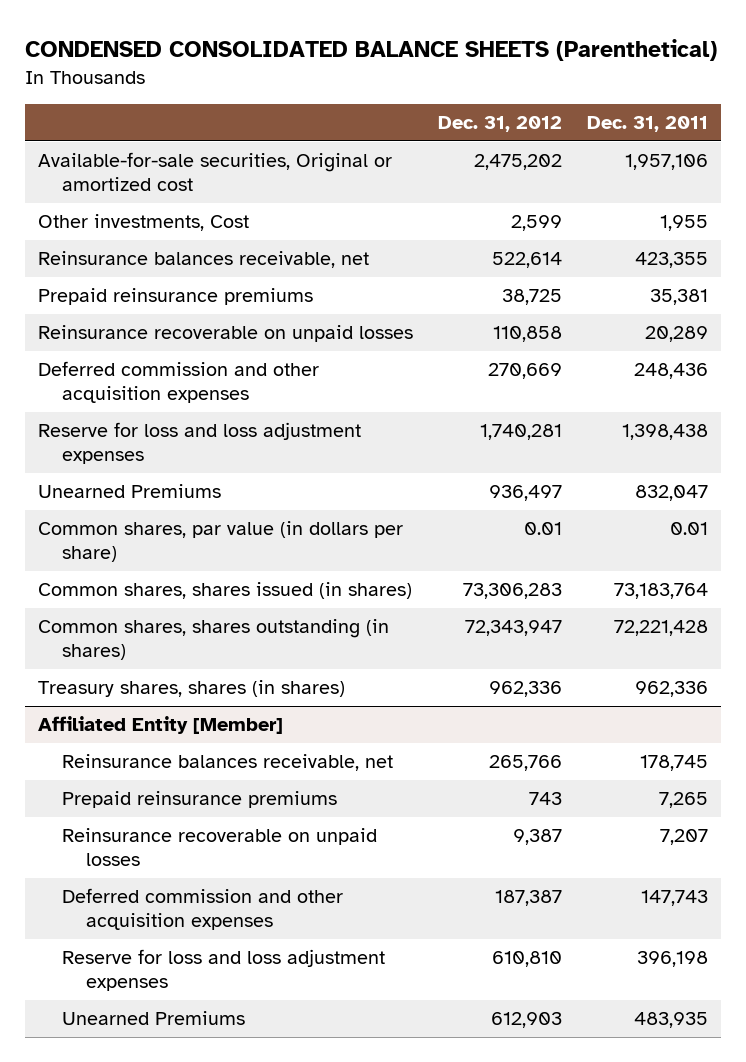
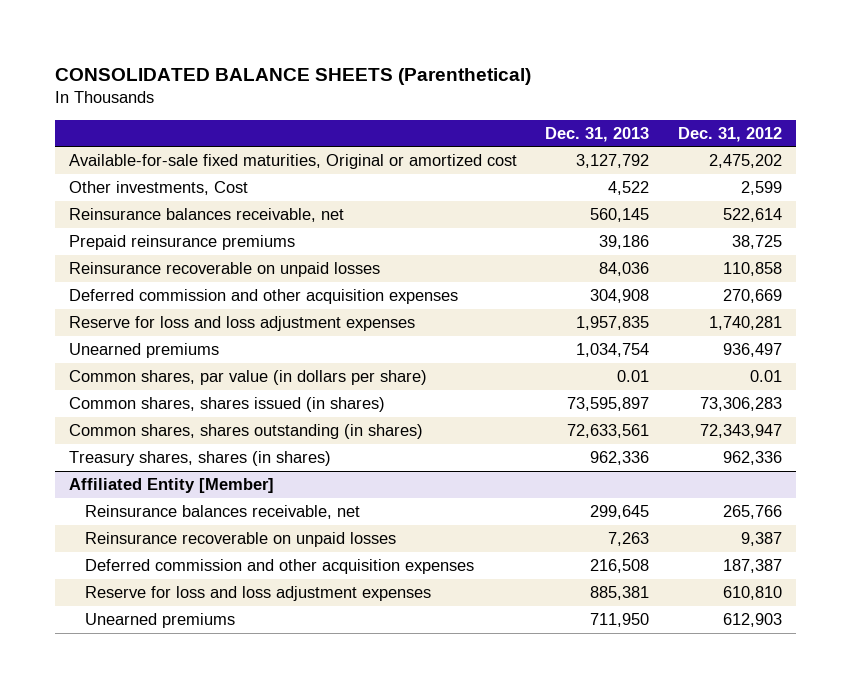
- CONDENSED CONSOLIDATED BALANCE SHEETS (Parenthetical)
+ CONSOLIDATED BALANCE SHEETS (Parenthetical)
- | Dec. 31, 2012 | Dec. 31, 2011
+ | Dec. 31, 2013 | Dec. 31, 2012
- Available-for-sale securities, Original or amortized cost | 2,475,202 | 1,957,106
+ Available-for-sale fixed maturities, Original or amortized cost | 3,127,792 | 2,475,202
- Unearned Premiums | 936,497 | 832,047
+ Unearned premiums | 1,034,754 | 936,497
@ Affiliated Entity [Member]
- Prepaid reinsurance premiums | 743 | 7,265
- Unearned Premiums | 612,903 | 483,935
+ Unearned premiums | 711,950 | 612,903

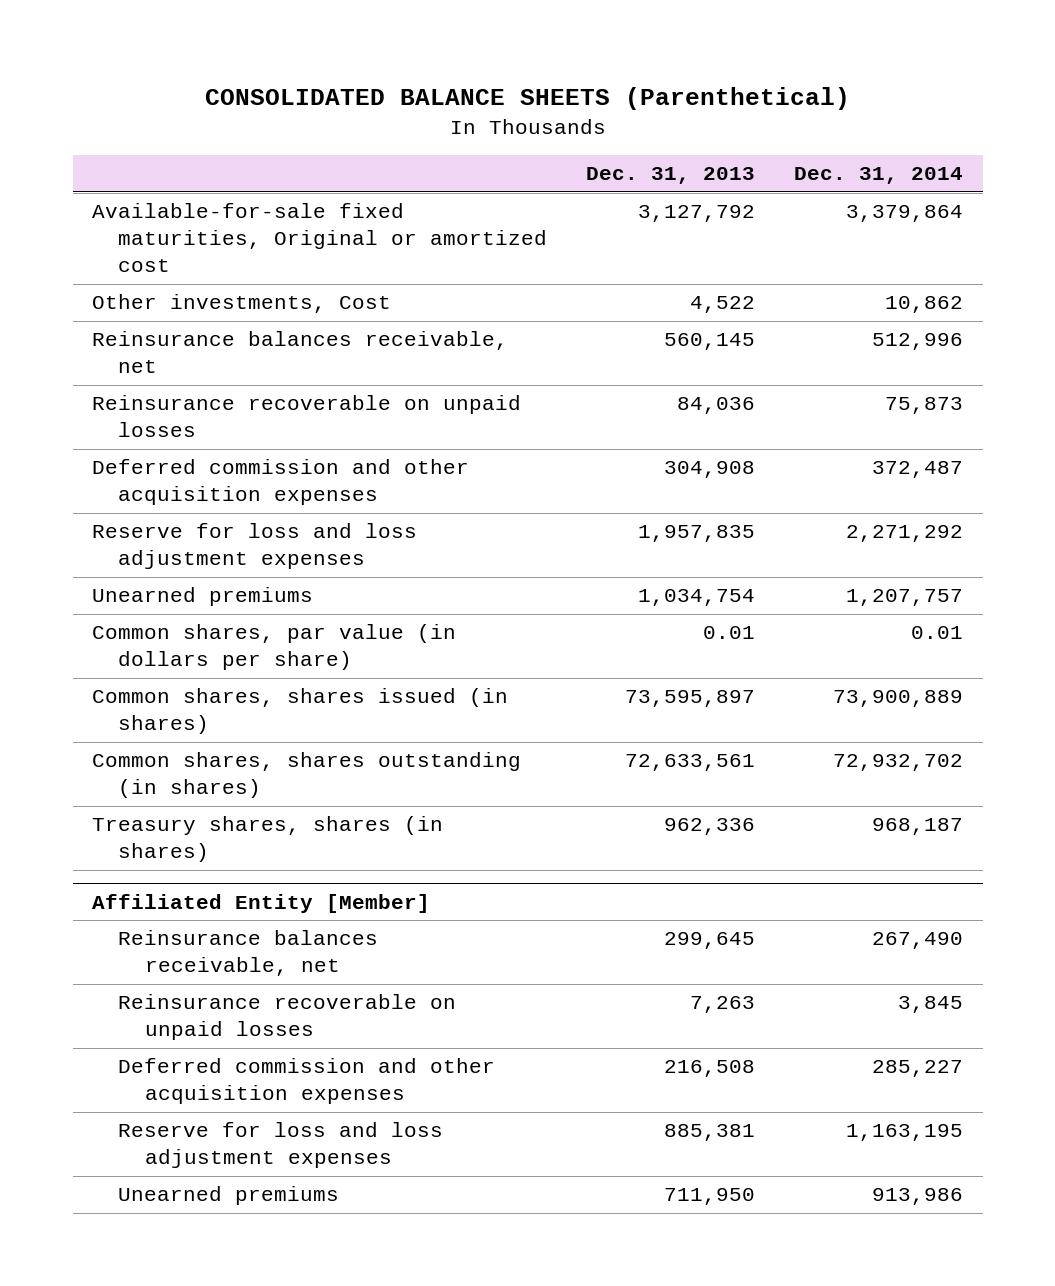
- | Dec. 31, 2013 | Dec. 31, 2012
+ | Dec. 31, 2013 | Dec. 31, 2014
- Prepaid reinsurance premiums | 39,186 | 38,725

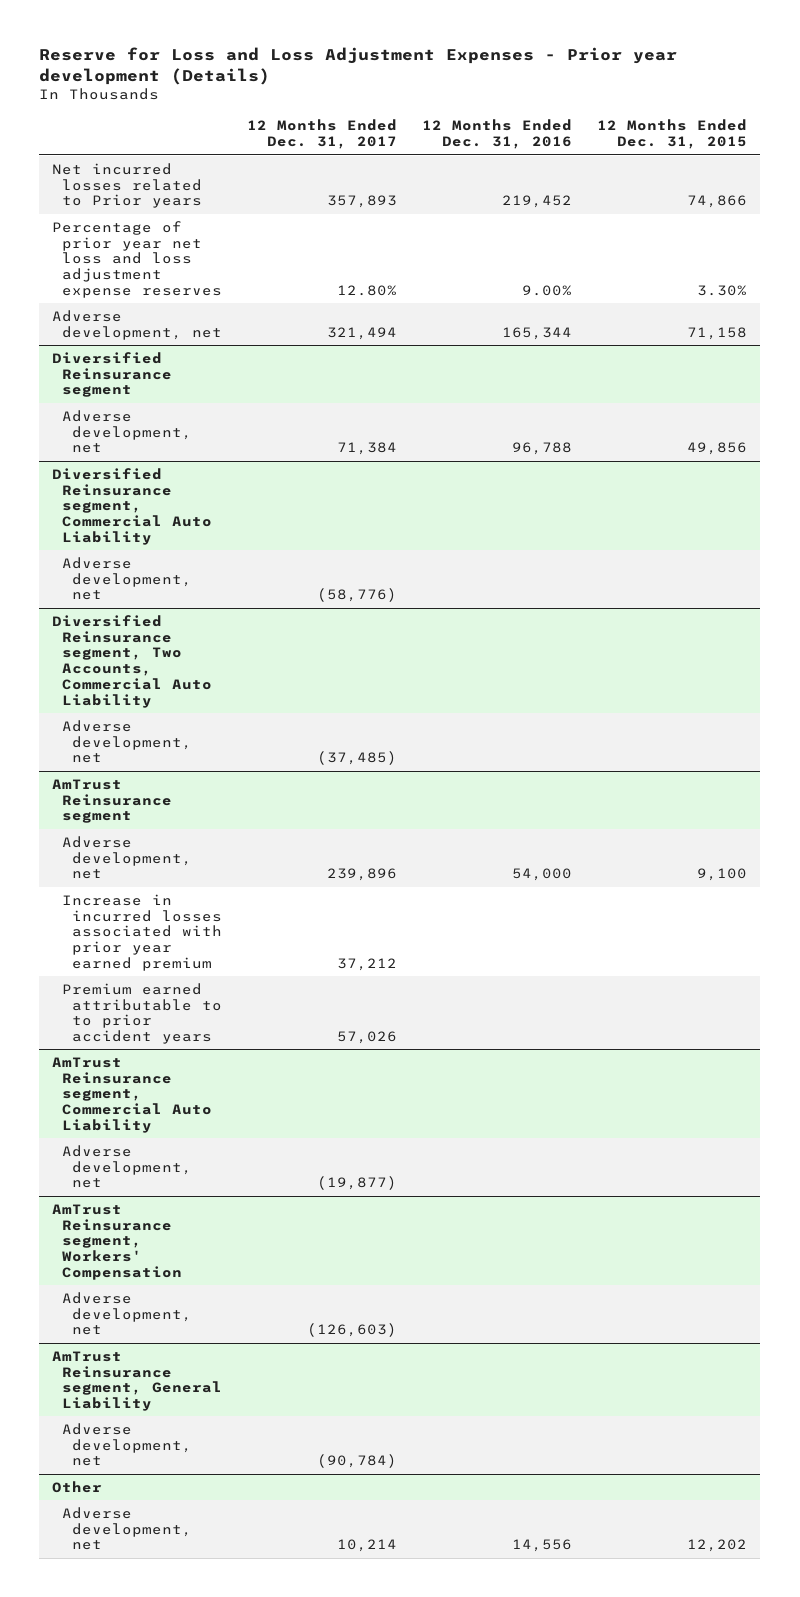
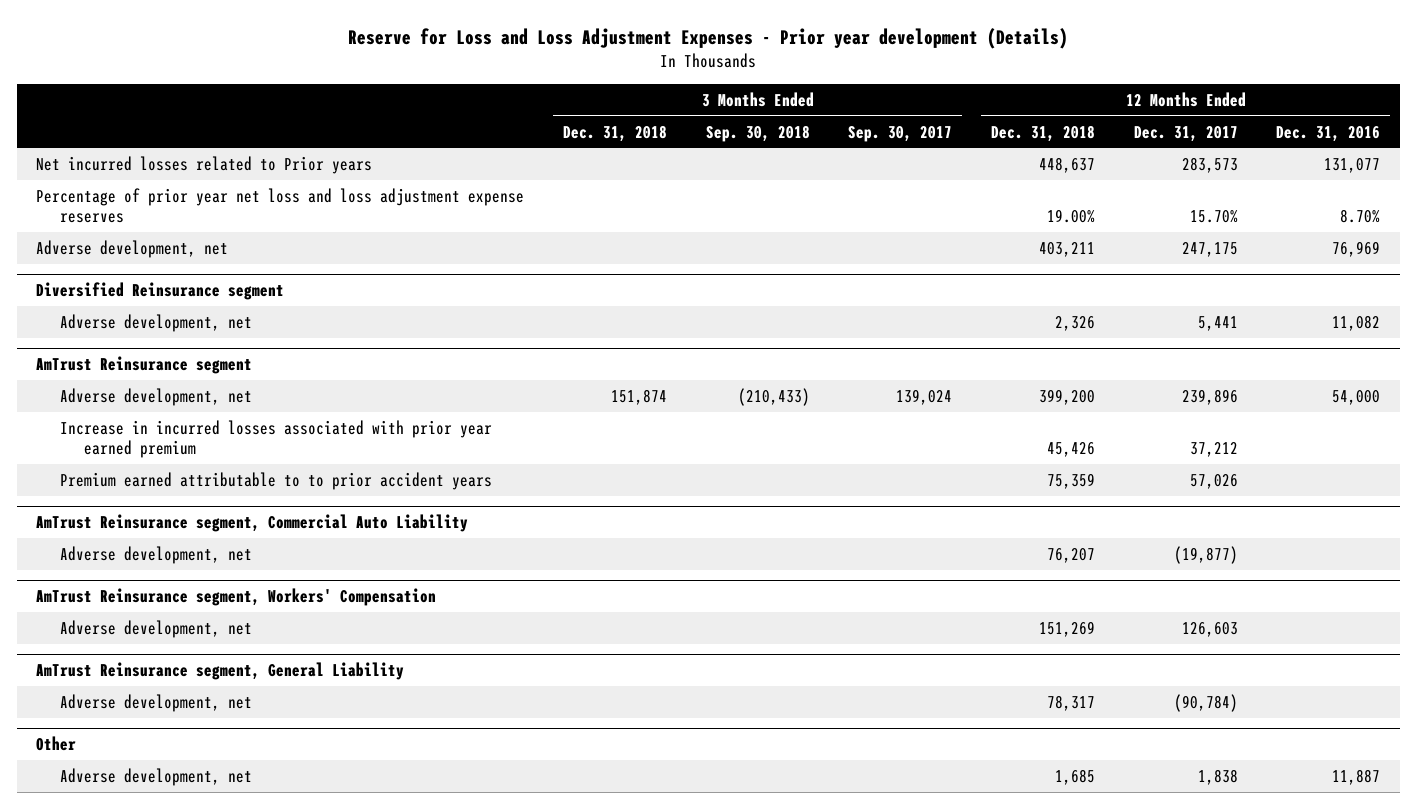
- | 12 Months Ended Dec. 31, 2017 | 12 Months Ended Dec. 31, 2016 | 12 Months Ended Dec. 31, 2015
+ | 3 Months Ended Dec. 31, 2018 | 3 Months Ended Sep. 30, 2018 | 3 Months Ended Sep. 30, 2017 | 12 Months Ended Dec. 31, 2018 | 12 Months Ended Dec. 31, 2017 | 12 Months Ended Dec. 31, 2016
- Net incurred losses related to Prior years | 357,893 | 219,452 | 74,866
- Percentage of prior year net loss and loss adjustment expense reserves | 12.80% | 9.00% | 3.30%
- Adverse development, net | 321,494 | 165,344 | 71,158
+ Net incurred losses related to Prior years | | | | 448,637 | 283,573 | 131,077
+ Percentage of prior year net loss and loss adjustment expense reserves | | | | 19.00% | 15.70% | 8.70%
+ Adverse development, net | | | | 403,211 | 247,175 | 76,969
@ Diversified Reinsurance segment
- Adverse development, net | 71,384 | 96,788 | 49,856
- Diversified Reinsurance segment, Commercial Auto Liability
- Adverse development, net | (58,776) | |
- Diversified Reinsurance segment, Two Accounts, Commercial Auto Liability
- Adverse development, net | (37,485) | |
@ Diversified Reinsurance segment
+ Adverse development, net | | | | 2,326 | 5,441 | 11,082
@ AmTrust Reinsurance segment, Workers' Compensation
- Adverse development, net | (126,603) | |
+ Adverse development, net | | | | 151,269 | 126,603 |
@ Other
- Adverse development, net | 10,214 | 14,556 | 12,202
+ Adverse development, net | | | | 1,685 | 1,838 | 11,887

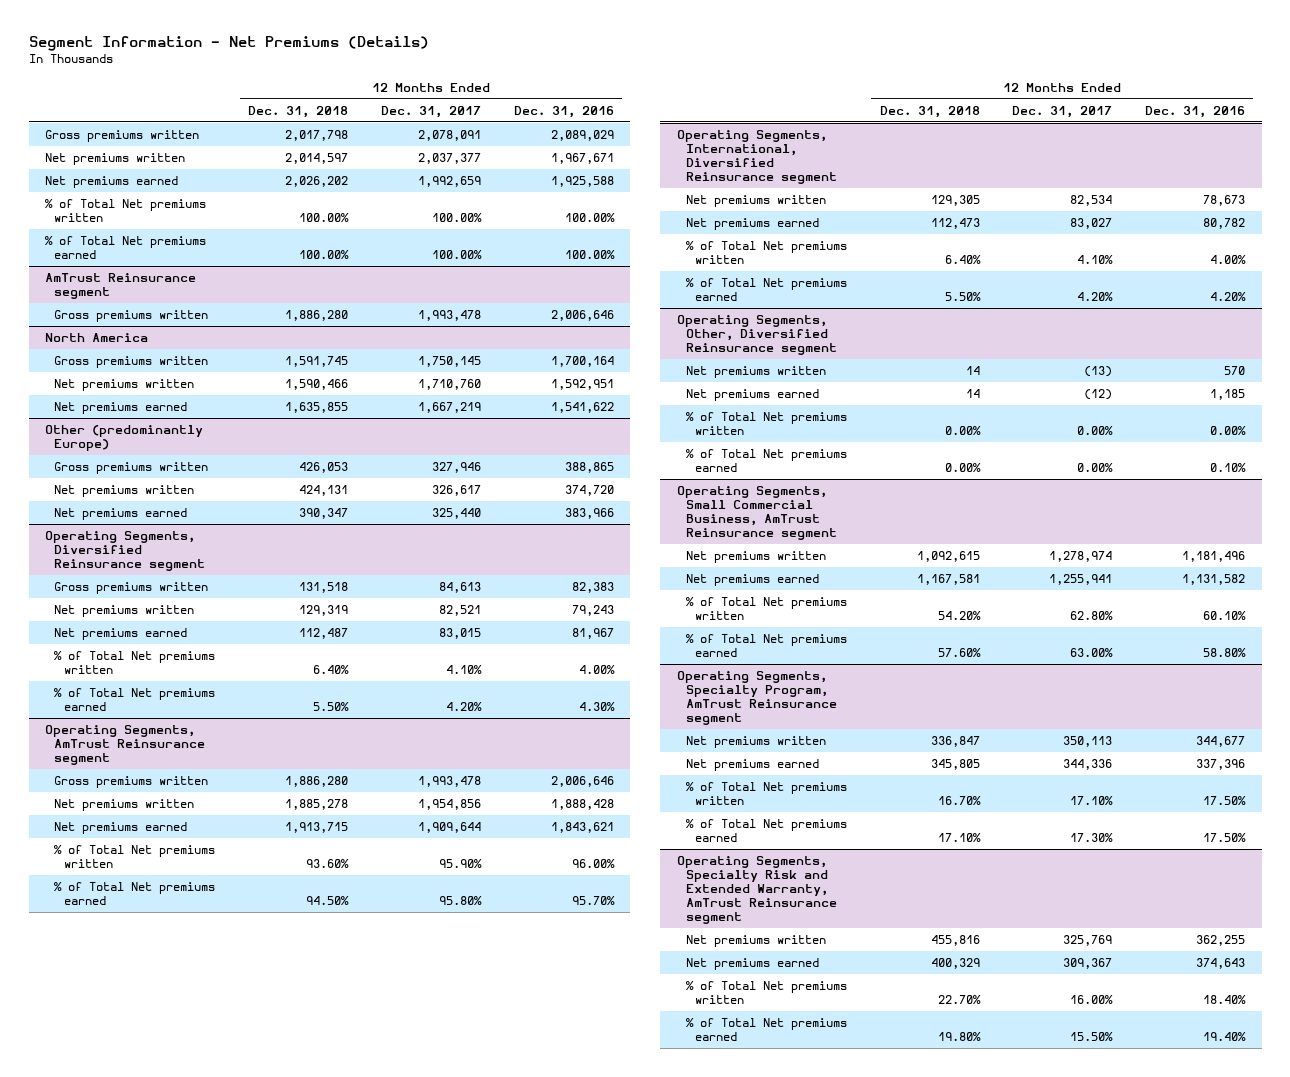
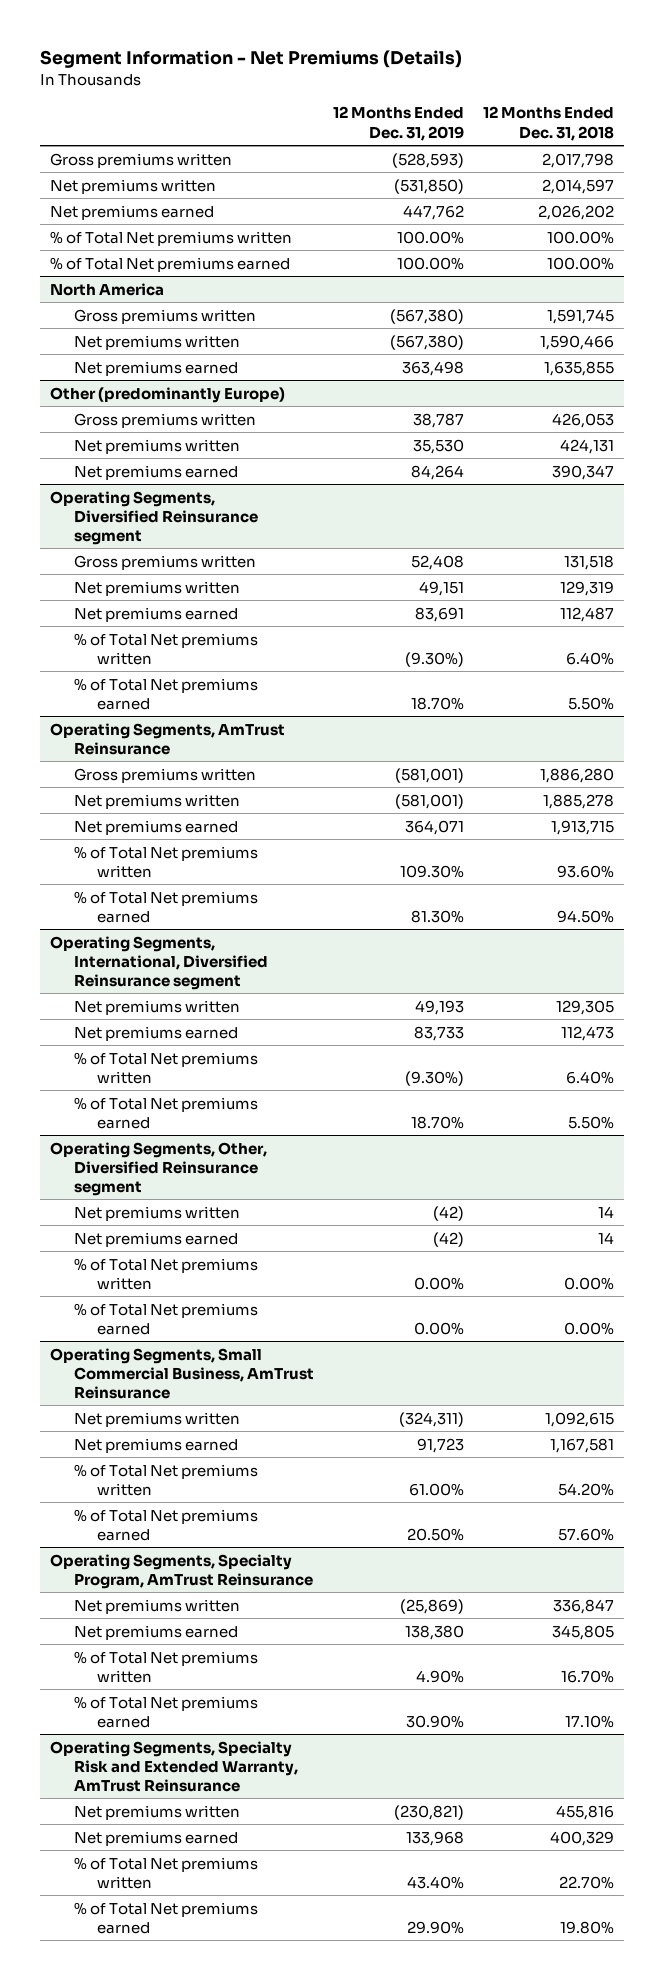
- | 12 Months Ended Dec. 31, 2018 | 12 Months Ended Dec. 31, 2017 | 12 Months Ended Dec. 31, 2016
+ | 12 Months Ended Dec. 31, 2019 | 12 Months Ended Dec. 31, 2018
- AmTrust Reinsurance segment
- Gross premiums written | 1,886,280 | 1,993,478 | 2,006,646
- Operating Segments, AmTrust Reinsurance segment
+ Operating Segments, AmTrust Reinsurance
- Operating Segments, Small Commercial Business, AmTrust Reinsurance segment
+ Operating Segments, Small Commercial Business, AmTrust Reinsurance
- Operating Segments, Specialty Program, AmTrust Reinsurance segment
+ Operating Segments, Specialty Program, AmTrust Reinsurance
- Operating Segments, Specialty Risk and Extended Warranty, AmTrust Reinsurance segment
+ Operating Segments, Specialty Risk and Extended Warranty, AmTrust Reinsurance

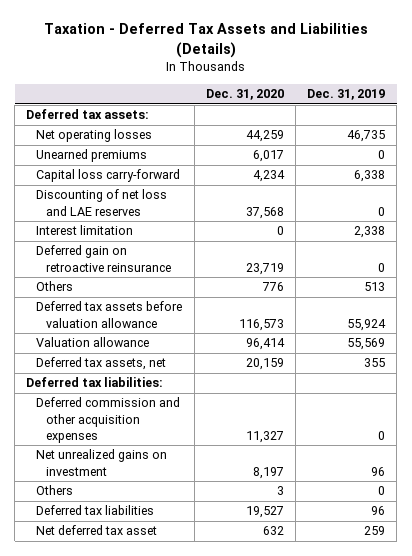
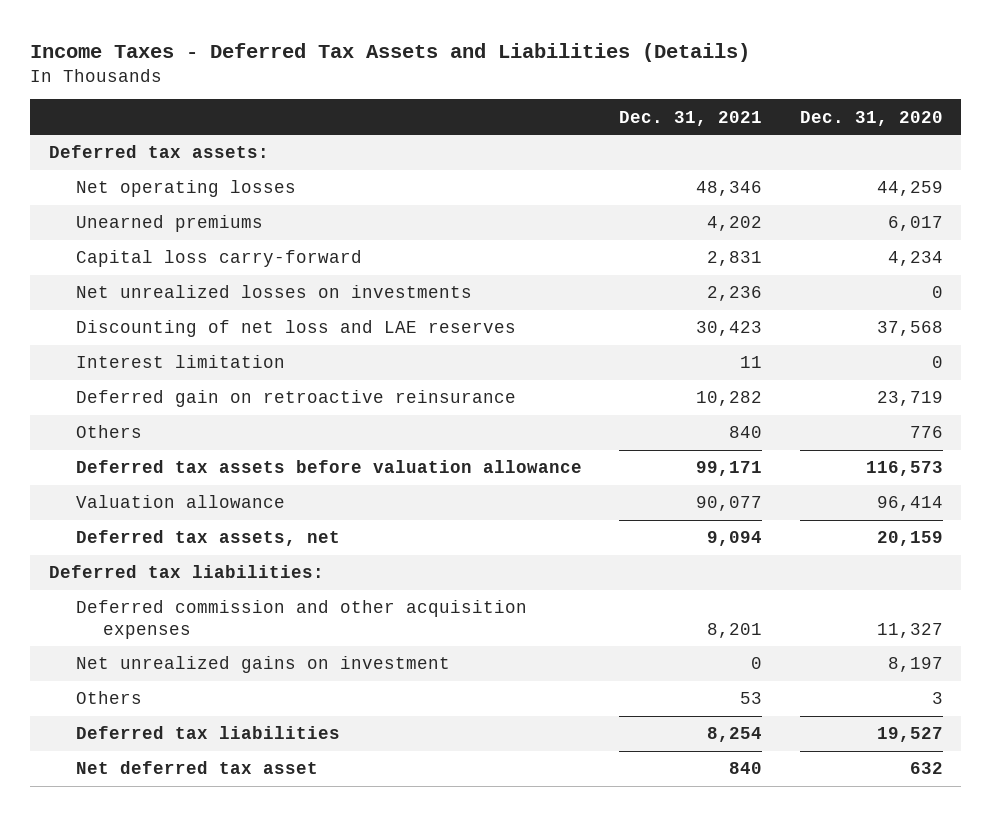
- Taxation - Deferred Tax Assets and Liabilities (Details)
+ Income Taxes - Deferred Tax Assets and Liabilities (Details)
- | Dec. 31, 2020 | Dec. 31, 2019
+ | Dec. 31, 2021 | Dec. 31, 2020
+ Net unrealized losses on investments | 2,236 | 0

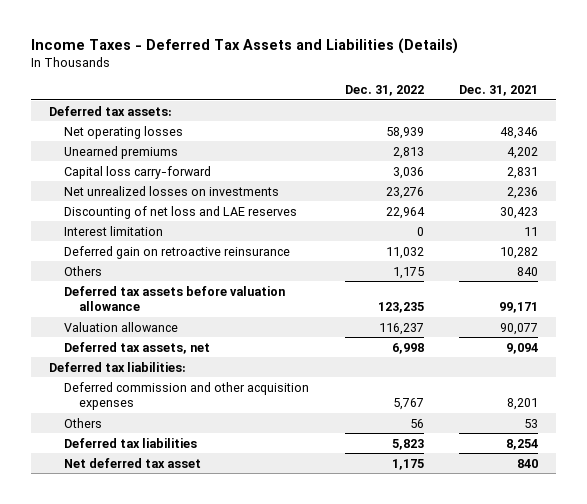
- | Dec. 31, 2021 | Dec. 31, 2020
+ | Dec. 31, 2022 | Dec. 31, 2021
- Net unrealized gains on investment | 0 | 8,197

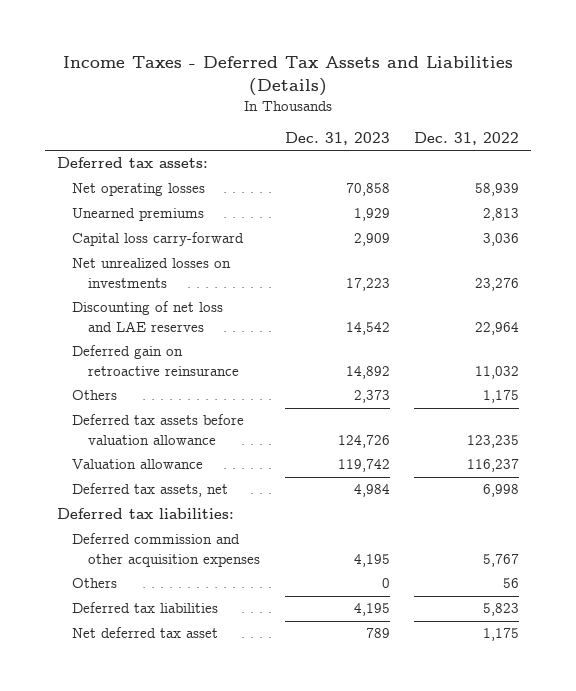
- | Dec. 31, 2022 | Dec. 31, 2021
+ | Dec. 31, 2023 | Dec. 31, 2022
- Interest limitation | 0 | 11

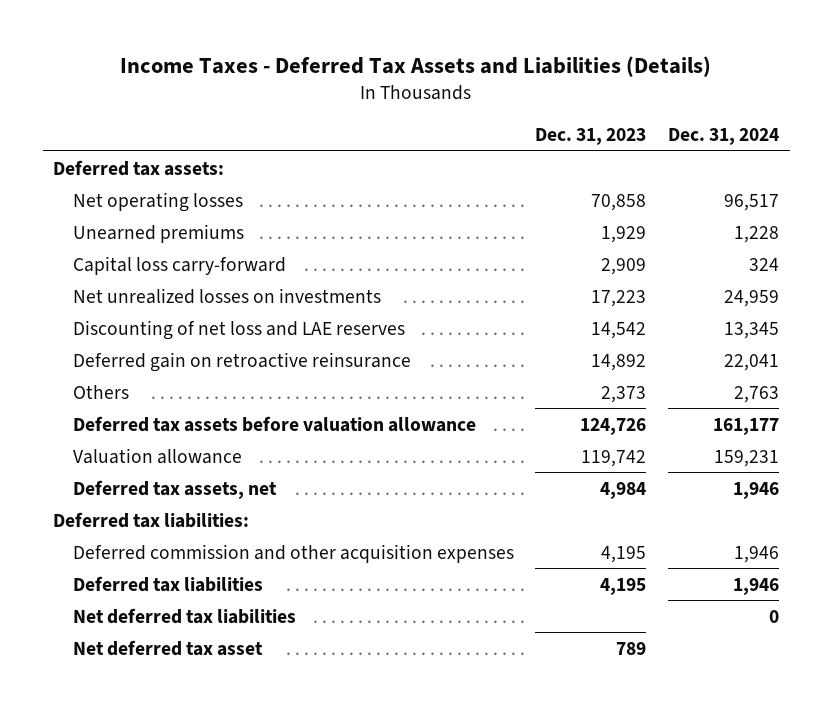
- | Dec. 31, 2023 | Dec. 31, 2022
+ | Dec. 31, 2023 | Dec. 31, 2024
- Others | 0 | 56
+ Net deferred tax liabilities | | 0

